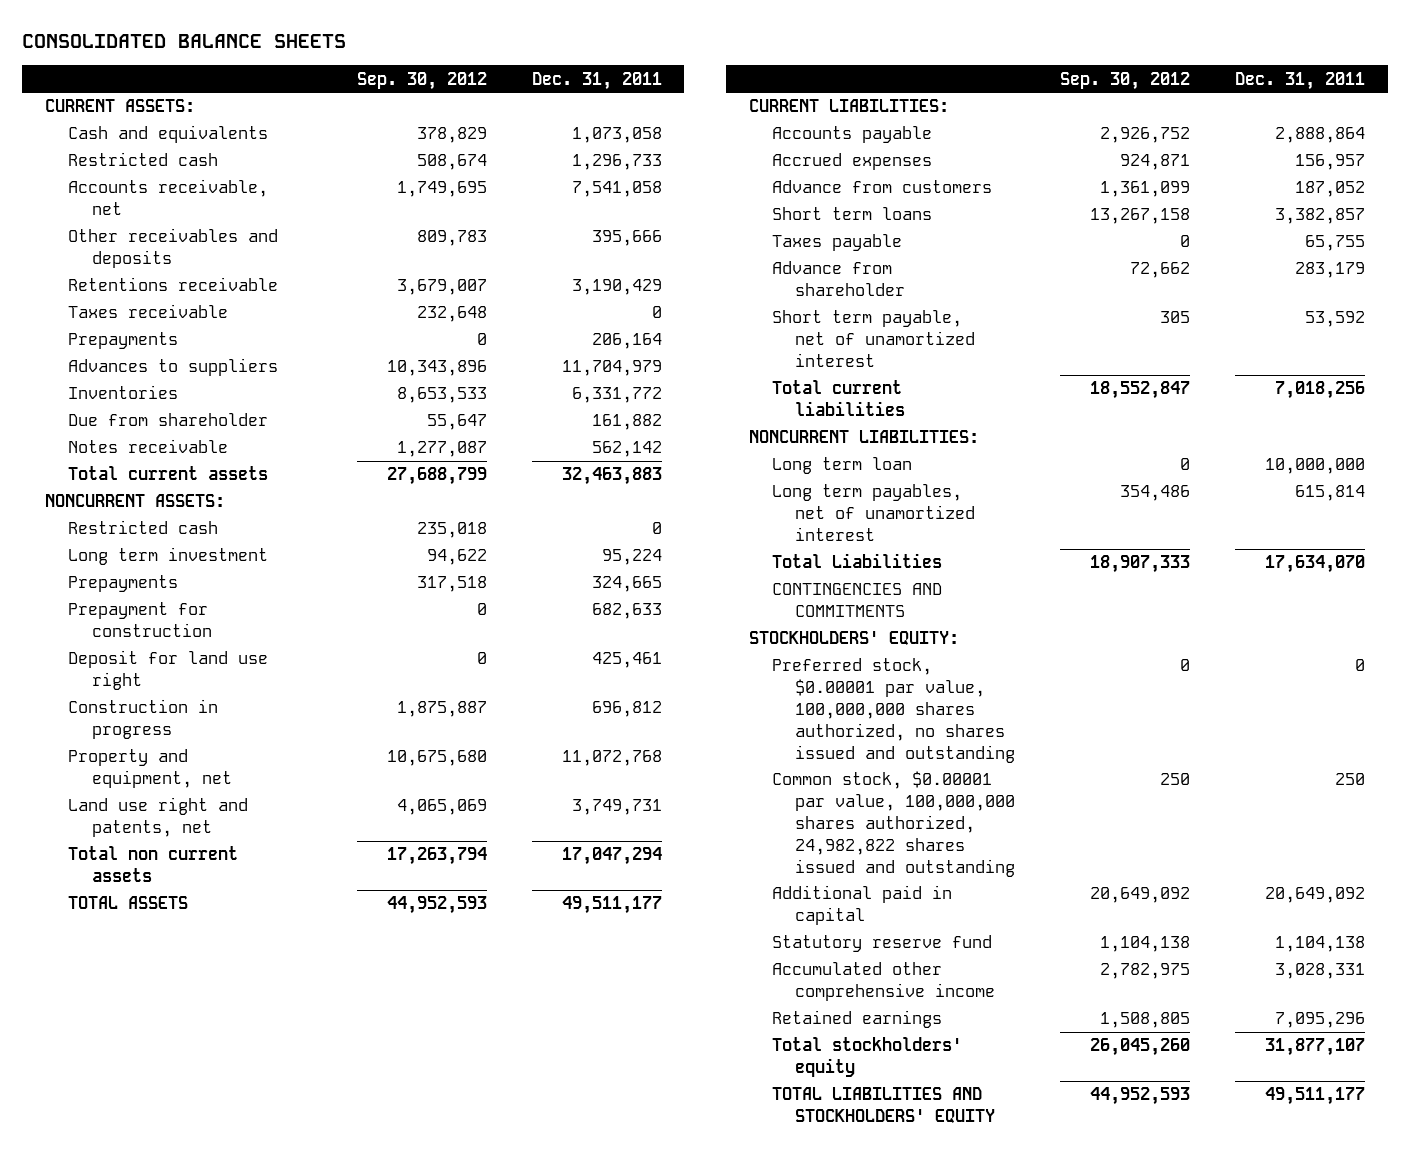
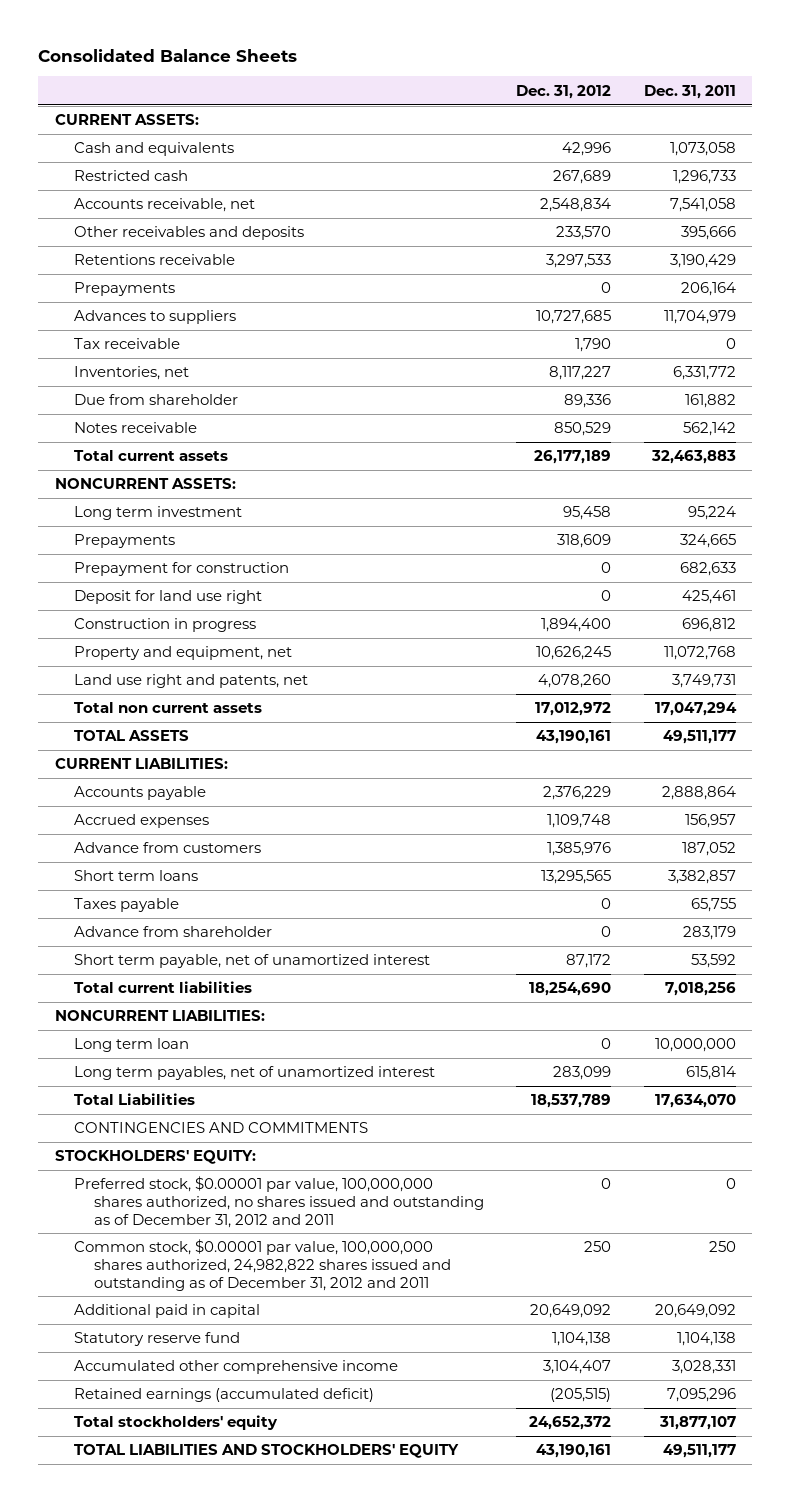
- CONSOLIDATED BALANCE SHEETS
+ Consolidated Balance Sheets
- | Sep. 30, 2012 | Dec. 31, 2011
+ | Dec. 31, 2012 | Dec. 31, 2011
- Taxes receivable | 232,648 | 0
- Inventories | 8,653,533 | 6,331,772
+ Tax receivable | 1,790 | 0
+ Inventories, net | 8,117,227 | 6,331,772
- Restricted cash | 235,018 | 0
- Preferred stock, $0.00001 par value, 100,000,000 shares authorized, no shares issued and outstanding | 0 | 0
- Common stock, $0.00001 par value, 100,000,000 shares authorized, 24,982,822 shares issued and outstanding | 250 | 250
+ Preferred stock, $0.00001 par value, 100,000,000 shares authorized, no shares issued and outstanding as of December 31, 2012 and 2011 | 0 | 0
+ Common stock, $0.00001 par value, 100,000,000 shares authorized, 24,982,822 shares issued and outstanding as of December 31, 2012 and 2011 | 250 | 250
- Retained earnings | 1,508,805 | 7,095,296
+ Retained earnings (accumulated deficit) | (205,515) | 7,095,296

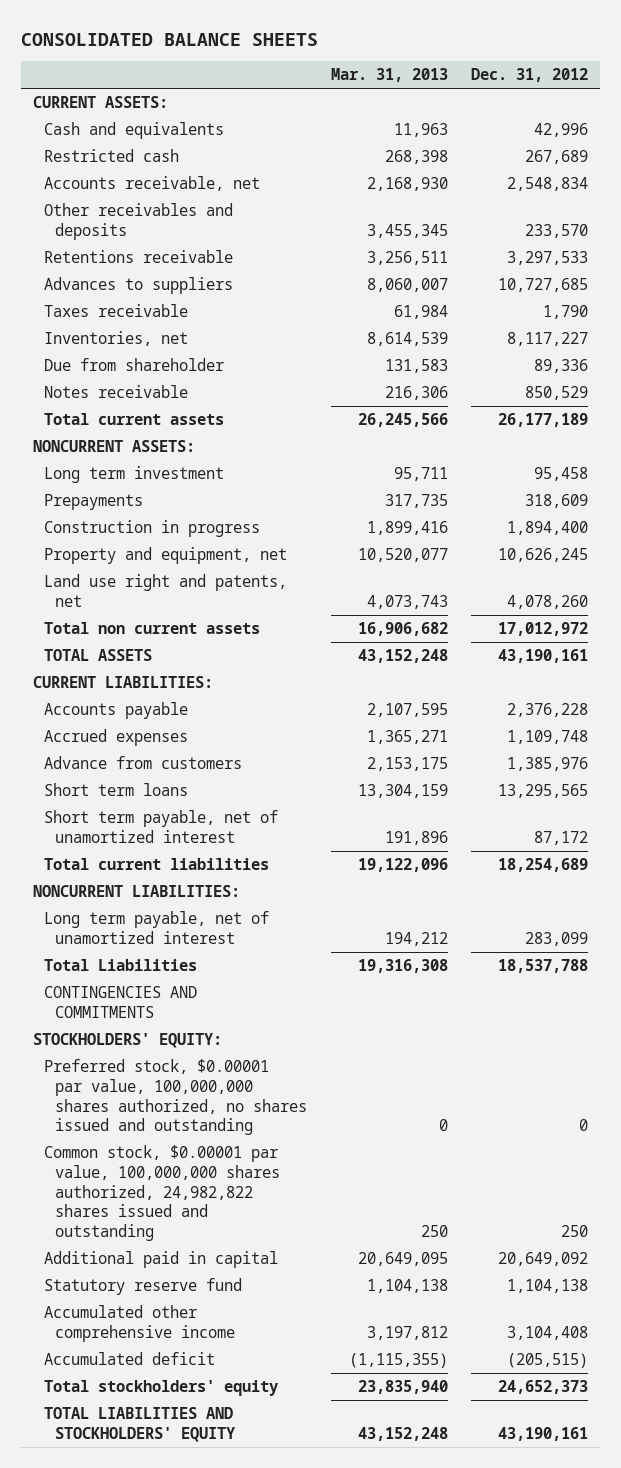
- Consolidated Balance Sheets
+ CONSOLIDATED BALANCE SHEETS
- | Dec. 31, 2012 | Dec. 31, 2011
+ | Mar. 31, 2013 | Dec. 31, 2012
- Prepayments | 0 | 206,164
- Tax receivable | 1,790 | 0
+ Taxes receivable | 61,984 | 1,790
- Prepayment for construction | 0 | 682,633
- Deposit for land use right | 0 | 425,461
- Accounts payable | 2,376,229 | 2,888,864
+ Accounts payable | 2,107,595 | 2,376,228
- Taxes payable | 0 | 65,755
- Advance from shareholder | 0 | 283,179
- Total current liabilities | 18,254,690 | 7,018,256
+ Total current liabilities | 19,122,096 | 18,254,689
- Long term loan | 0 | 10,000,000
- Long term payables, net of unamortized interest | 283,099 | 615,814
- Total Liabilities | 18,537,789 | 17,634,070
+ Long term payable, net of unamortized interest | 194,212 | 283,099
+ Total Liabilities | 19,316,308 | 18,537,788
- Preferred stock, $0.00001 par value, 100,000,000 shares authorized, no shares issued and outstanding as of December 31, 2012 and 2011 | 0 | 0
- Common stock, $0.00001 par value, 100,000,000 shares authorized, 24,982,822 shares issued and outstanding as of December 31, 2012 and 2011 | 250 | 250
+ Preferred stock, $0.00001 par value, 100,000,000 shares authorized, no shares issued and outstanding | 0 | 0
+ Common stock, $0.00001 par value, 100,000,000 shares authorized, 24,982,822 shares issued and outstanding | 250 | 250
- Accumulated other comprehensive income | 3,104,407 | 3,028,331
- Retained earnings (accumulated deficit) | (205,515) | 7,095,296
- Total stockholders' equity | 24,652,372 | 31,877,107
+ Accumulated other comprehensive income | 3,197,812 | 3,104,408
+ Accumulated deficit | (1,115,355) | (205,515)
+ Total stockholders' equity | 23,835,940 | 24,652,373

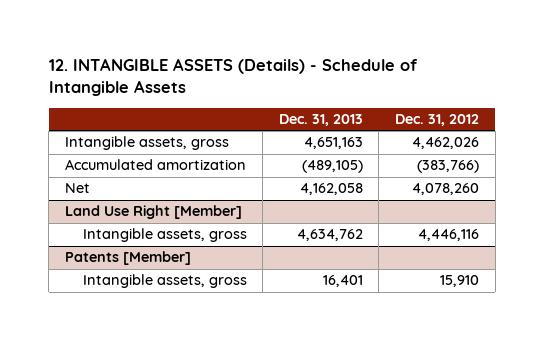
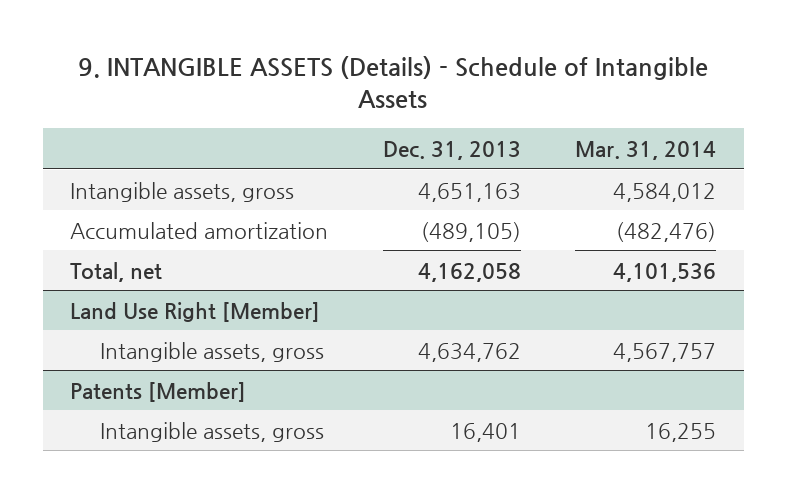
- 12. INTANGIBLE ASSETS (Details) - Schedule of Intangible Assets
+ 9. INTANGIBLE ASSETS (Details) - Schedule of Intangible Assets
- | Dec. 31, 2013 | Dec. 31, 2012
+ | Dec. 31, 2013 | Mar. 31, 2014
- Net | 4,162,058 | 4,078,260
+ Total, net | 4,162,058 | 4,101,536

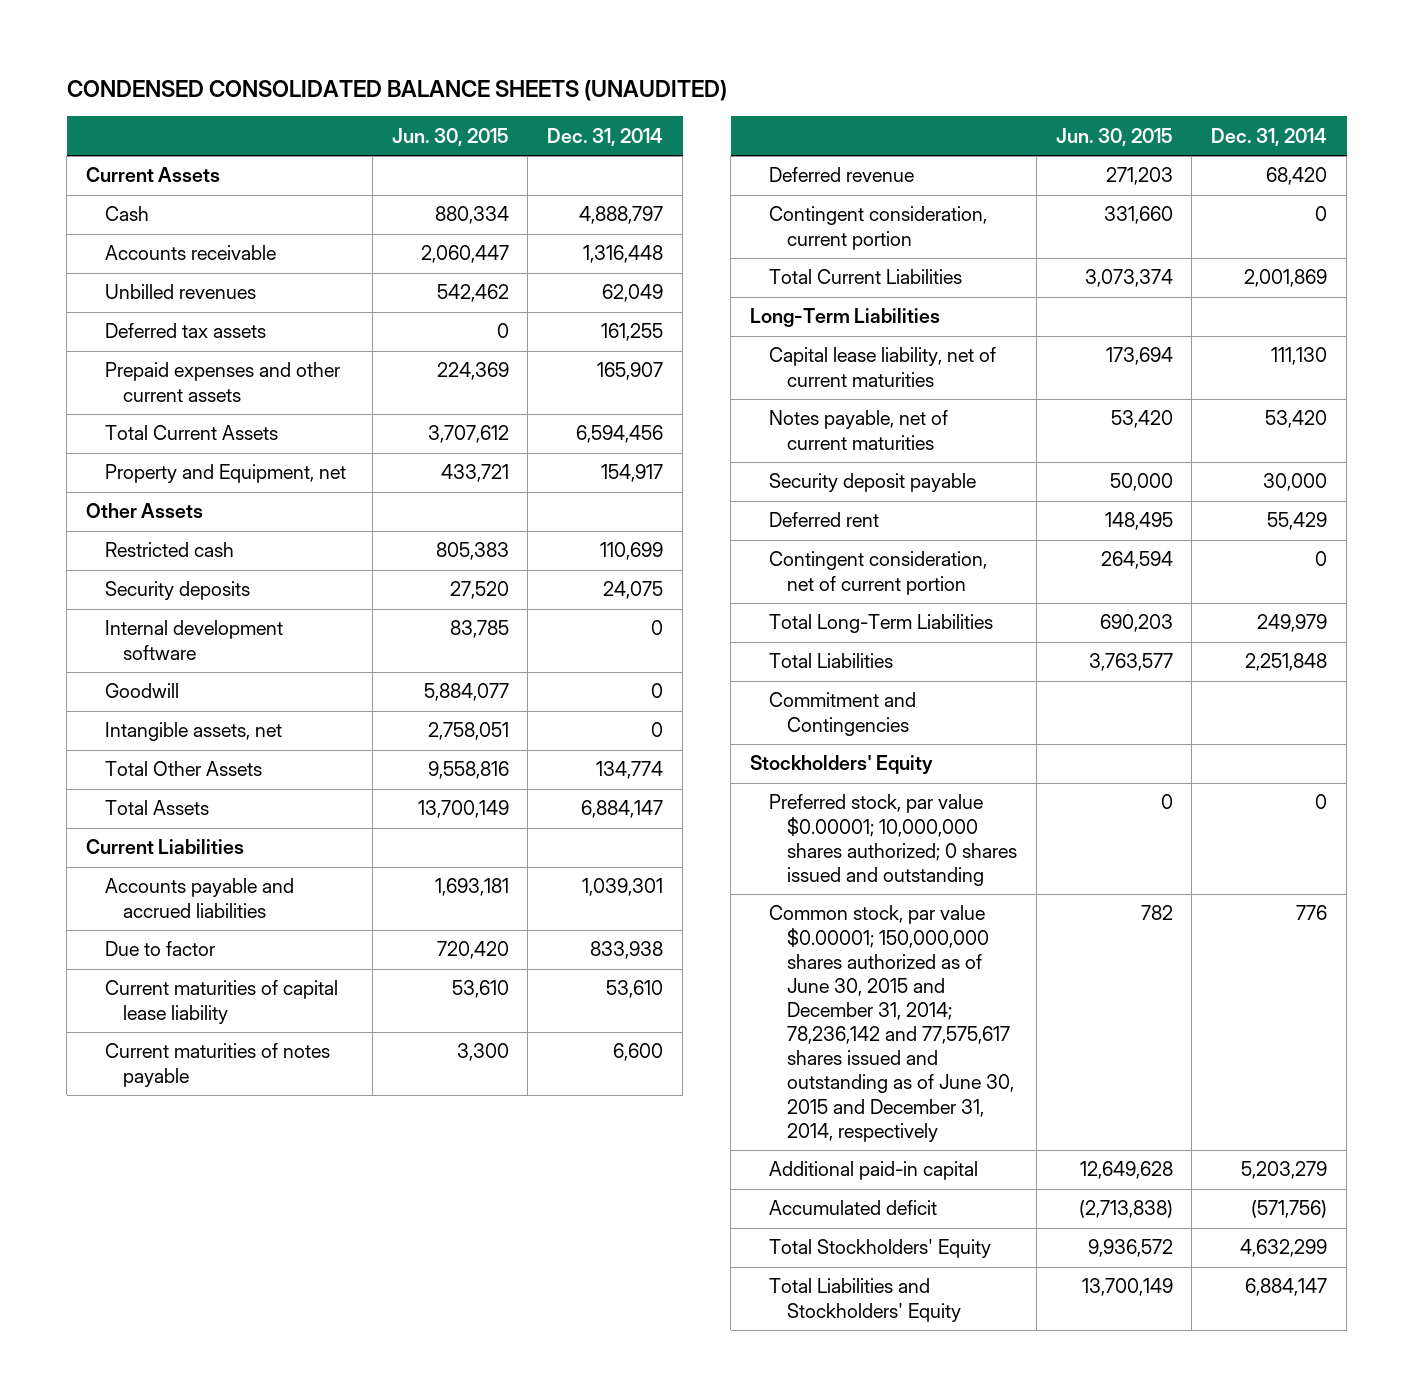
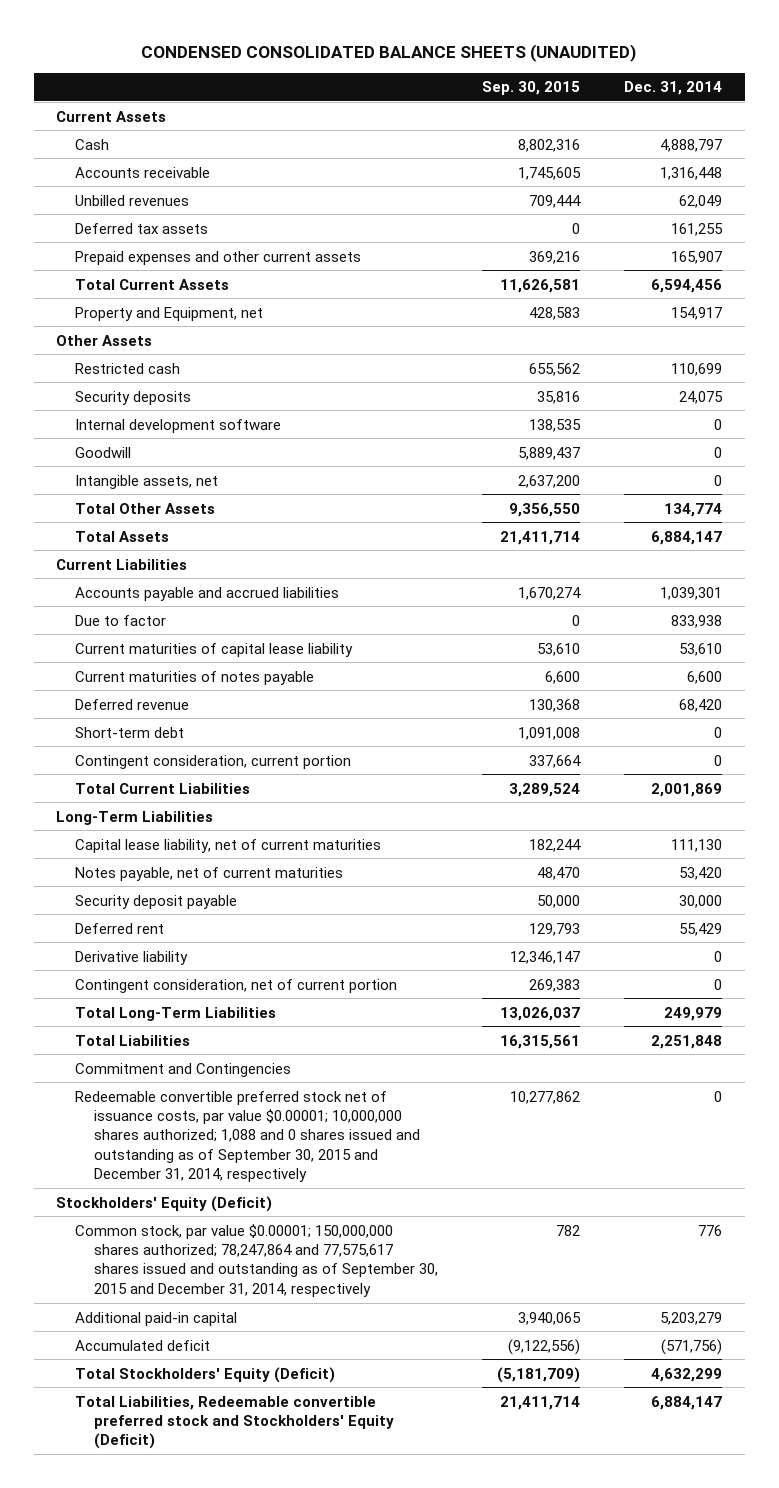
- | Jun. 30, 2015 | Dec. 31, 2014
+ | Sep. 30, 2015 | Dec. 31, 2014
+ Short-term debt | 1,091,008 | 0
+ Derivative liability | 12,346,147 | 0
- Stockholders' Equity
- Preferred stock, par value $0.00001; 10,000,000 shares authorized; 0 shares issued and outstanding | 0 | 0
- Common stock, par value $0.00001; 150,000,000 shares authorized as of June 30, 2015 and December 31, 2014; 78,236,142 and 77,575,617 shares issued and outstanding as of June 30, 2015 and December 31, 2014, respectively | 782 | 776
+ Redeemable convertible preferred stock net of issuance costs, par value $0.00001; 10,000,000 shares authorized; 1,088 and 0 shares issued and outstanding as of September 30, 2015 and December 31, 2014, respectively | 10,277,862 | 0
+ Stockholders' Equity (Deficit)
+ Common stock, par value $0.00001; 150,000,000 shares authorized; 78,247,864 and 77,575,617 shares issued and outstanding as of September 30, 2015 and December 31, 2014, respectively | 782 | 776
- Total Stockholders' Equity | 9,936,572 | 4,632,299
- Total Liabilities and Stockholders' Equity | 13,700,149 | 6,884,147
+ Total Stockholders' Equity (Deficit) | (5,181,709) | 4,632,299
+ Total Liabilities, Redeemable convertible preferred stock and Stockholders' Equity (Deficit) | 21,411,714 | 6,884,147

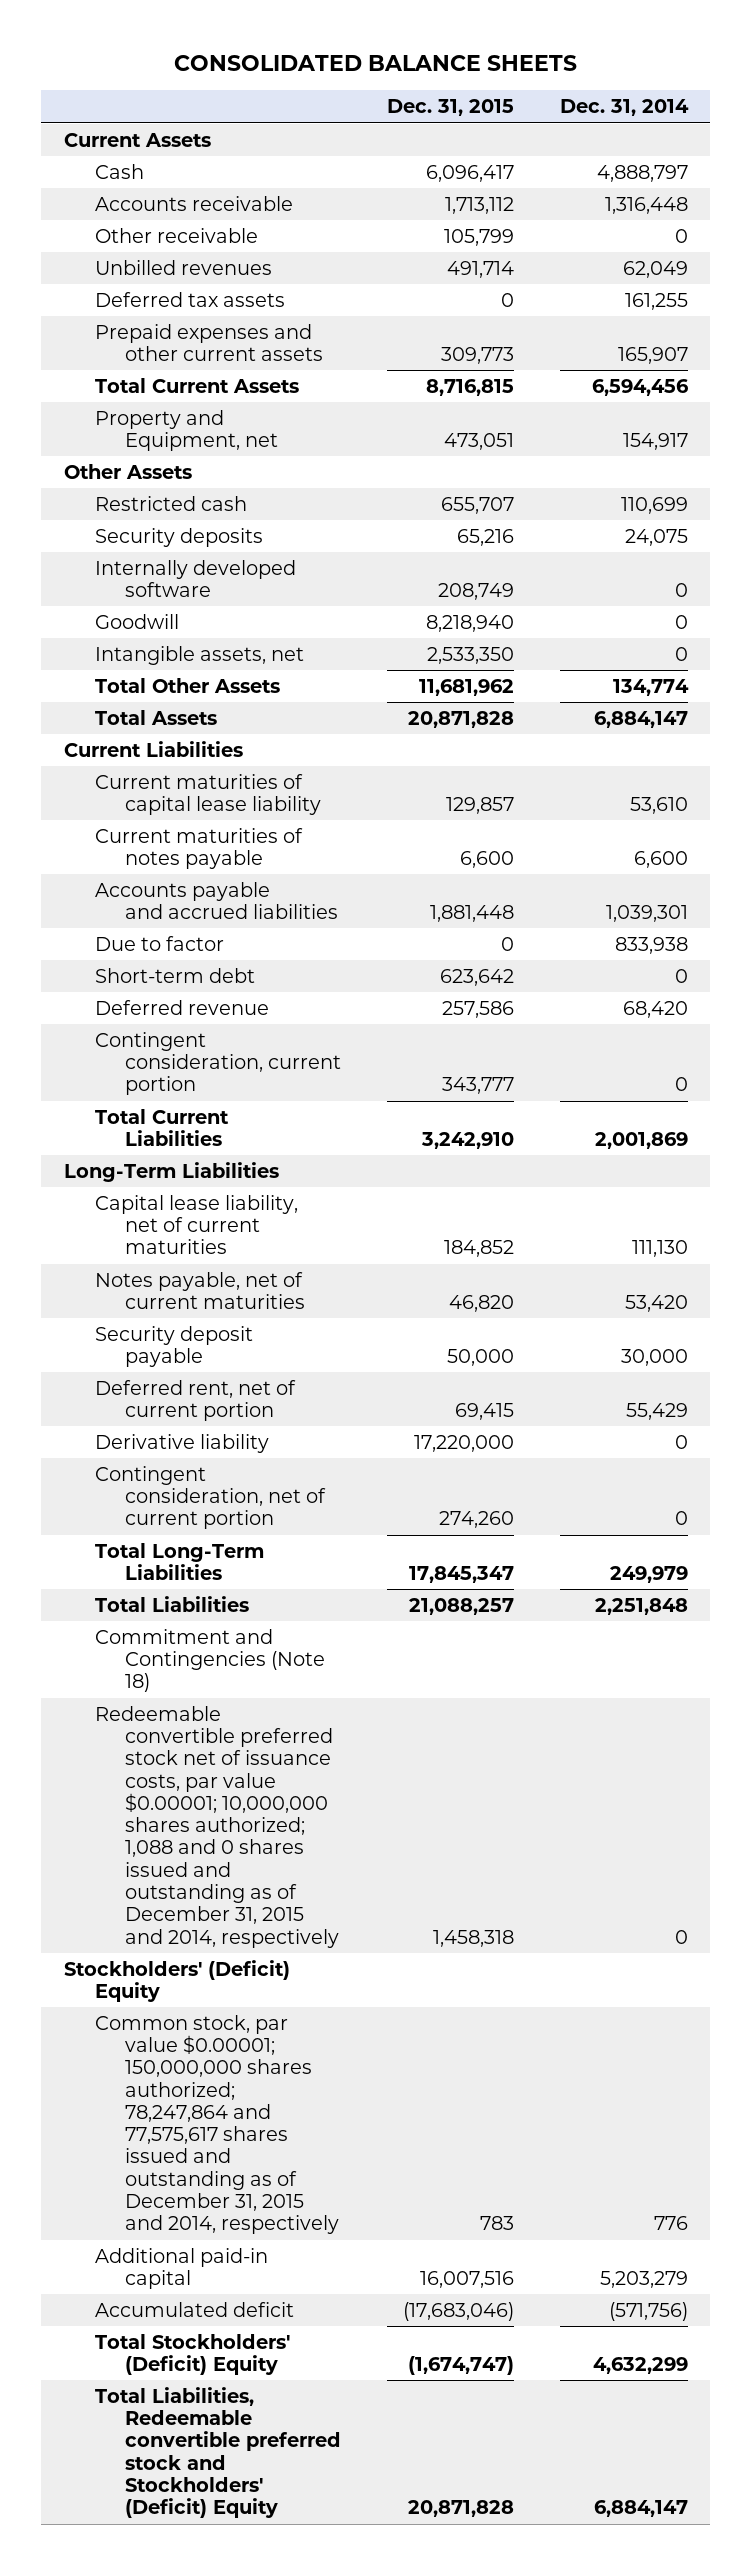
- CONDENSED CONSOLIDATED BALANCE SHEETS (UNAUDITED)
+ CONSOLIDATED BALANCE SHEETS
- | Sep. 30, 2015 | Dec. 31, 2014
+ | Dec. 31, 2015 | Dec. 31, 2014
+ Other receivable | 105,799 | 0
- Internal development software | 138,535 | 0
+ Internally developed software | 208,749 | 0
moved down: Accounts payable and accrued liabilities | 1,881,448 | 1,039,301
moved down: Due to factor | 0 | 833,938
moved down: Deferred revenue | 257,586 | 68,420
- Deferred rent | 129,793 | 55,429
+ Deferred rent, net of current portion | 69,415 | 55,429
- Commitment and Contingencies
- Redeemable convertible preferred stock net of issuance costs, par value $0.00001; 10,000,000 shares authorized; 1,088 and 0 shares issued and outstanding as of September 30, 2015 and December 31, 2014, respectively | 10,277,862 | 0
- Stockholders' Equity (Deficit)
- Common stock, par value $0.00001; 150,000,000 shares authorized; 78,247,864 and 77,575,617 shares issued and outstanding as of September 30, 2015 and December 31, 2014, respectively | 782 | 776
+ Commitment and Contingencies (Note 18)
+ Redeemable convertible preferred stock net of issuance costs, par value $0.00001; 10,000,000 shares authorized; 1,088 and 0 shares issued and outstanding as of December 31, 2015 and 2014, respectively | 1,458,318 | 0
+ Stockholders' (Deficit) Equity
+ Common stock, par value $0.00001; 150,000,000 shares authorized; 78,247,864 and 77,575,617 shares issued and outstanding as of December 31, 2015 and 2014, respectively | 783 | 776
- Total Stockholders' Equity (Deficit) | (5,181,709) | 4,632,299
- Total Liabilities, Redeemable convertible preferred stock and Stockholders' Equity (Deficit) | 21,411,714 | 6,884,147
+ Total Stockholders' (Deficit) Equity | (1,674,747) | 4,632,299
+ Total Liabilities, Redeemable convertible preferred stock and Stockholders' (Deficit) Equity | 20,871,828 | 6,884,147

